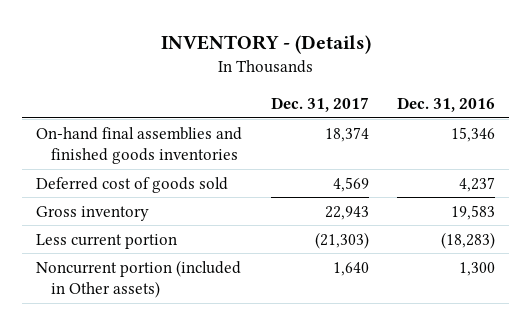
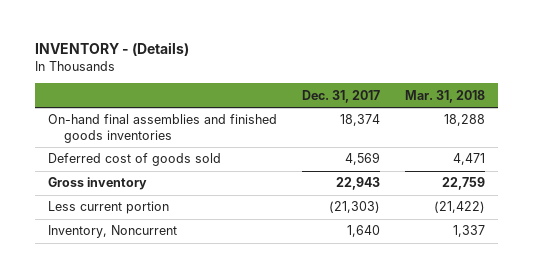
- | Dec. 31, 2017 | Dec. 31, 2016
+ | Dec. 31, 2017 | Mar. 31, 2018
- Noncurrent portion (included in Other assets) | 1,640 | 1,300
+ Inventory, Noncurrent | 1,640 | 1,337

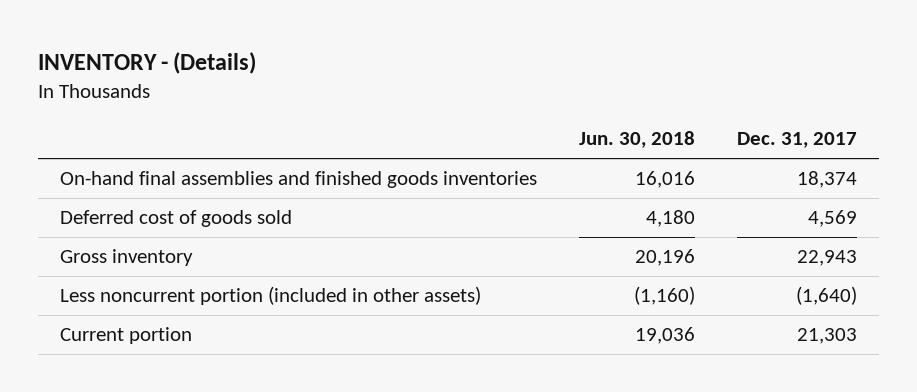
- | Dec. 31, 2017 | Mar. 31, 2018
+ | Jun. 30, 2018 | Dec. 31, 2017
- Less current portion | (21,303) | (21,422)
- Inventory, Noncurrent | 1,640 | 1,337
+ Less noncurrent portion (included in other assets) | (1,160) | (1,640)
+ Current portion | 19,036 | 21,303

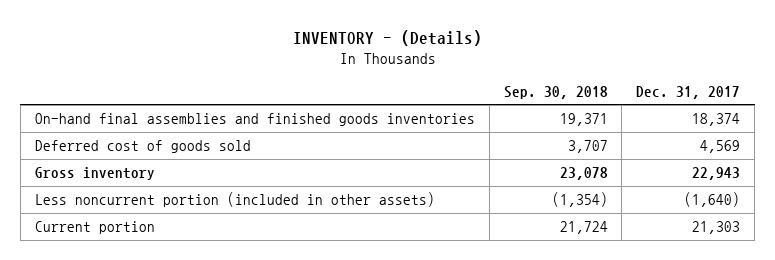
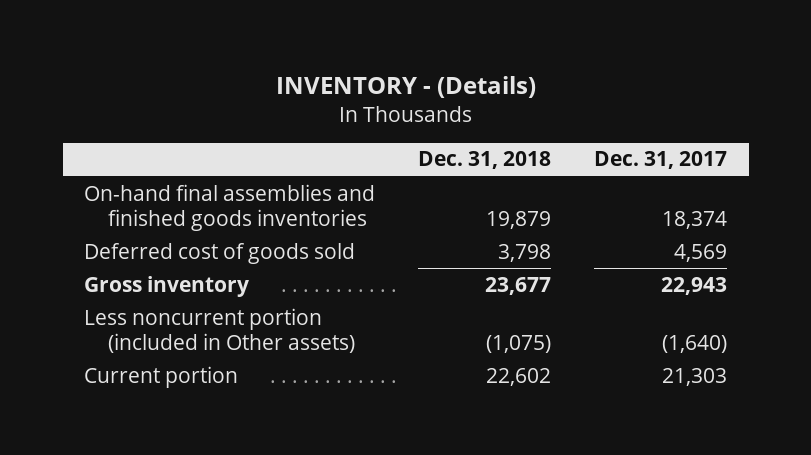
- | Sep. 30, 2018 | Dec. 31, 2017
+ | Dec. 31, 2018 | Dec. 31, 2017
- Less noncurrent portion (included in other assets) | (1,354) | (1,640)
+ Less noncurrent portion (included in Other assets) | (1,075) | (1,640)

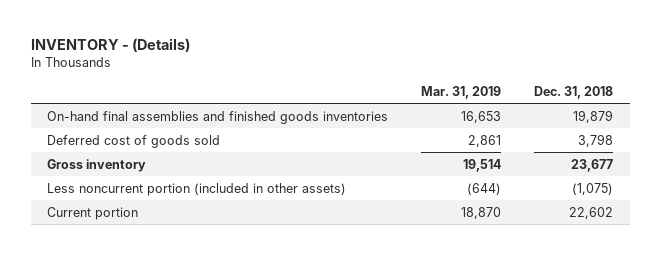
- | Dec. 31, 2018 | Dec. 31, 2017
+ | Mar. 31, 2019 | Dec. 31, 2018
- Less noncurrent portion (included in Other assets) | (1,075) | (1,640)
+ Less noncurrent portion (included in other assets) | (644) | (1,075)

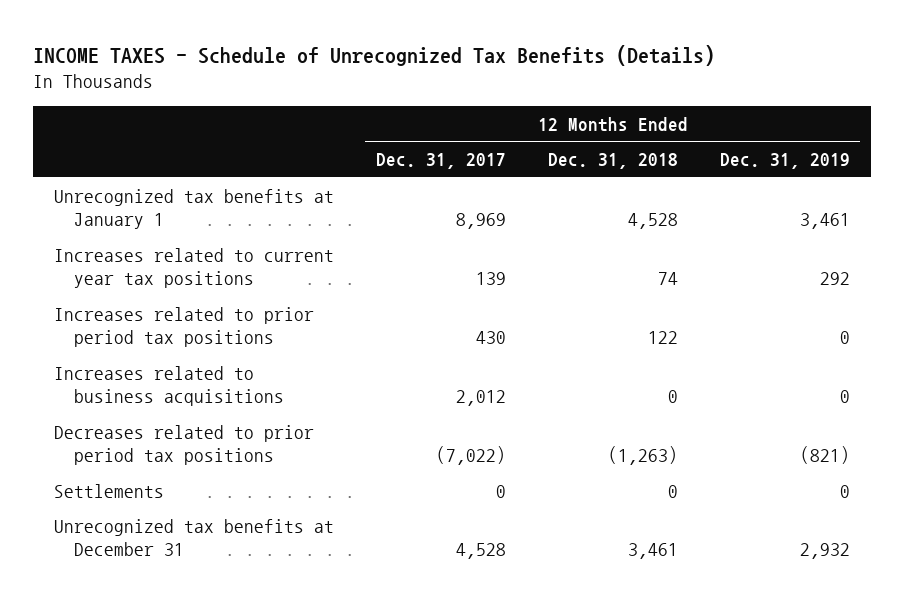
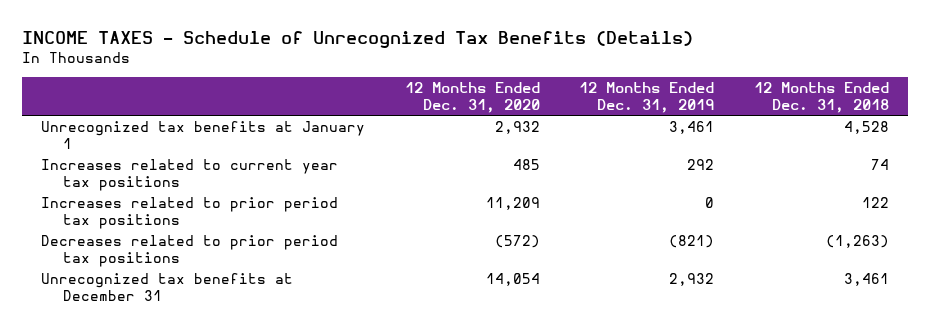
- | 12 Months Ended Dec. 31, 2017 | 12 Months Ended Dec. 31, 2018 | 12 Months Ended Dec. 31, 2019
+ | 12 Months Ended Dec. 31, 2020 | 12 Months Ended Dec. 31, 2019 | 12 Months Ended Dec. 31, 2018
- Increases related to business acquisitions | 2,012 | 0 | 0
- Settlements | 0 | 0 | 0

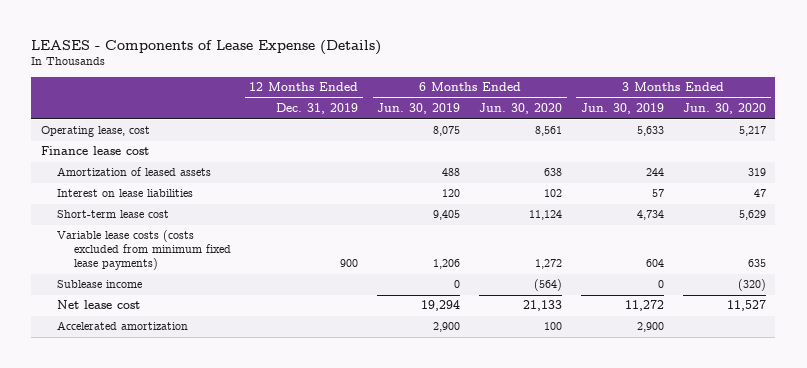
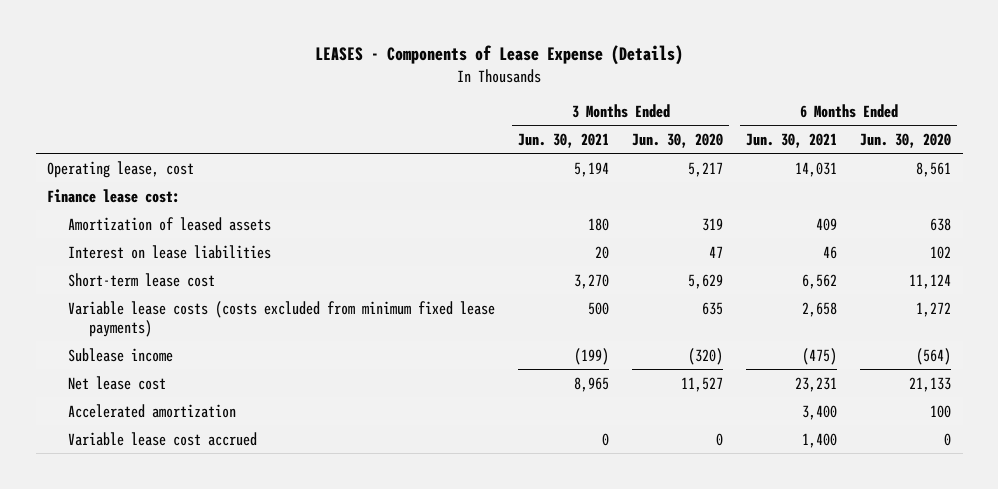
- | 12 Months Ended Dec. 31, 2019 | 6 Months Ended Jun. 30, 2019 | 6 Months Ended Jun. 30, 2020 | 3 Months Ended Jun. 30, 2019 | 3 Months Ended Jun. 30, 2020
+ | 3 Months Ended Jun. 30, 2021 | 3 Months Ended Jun. 30, 2020 | 6 Months Ended Jun. 30, 2021 | 6 Months Ended Jun. 30, 2020
- Finance lease cost
+ Finance lease cost:
+ Variable lease cost accrued | 0 | 0 | 1,400 | 0

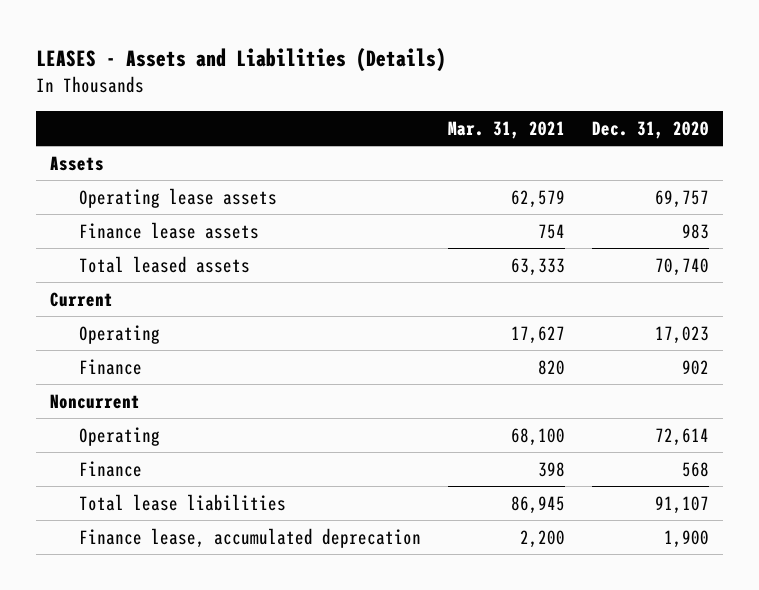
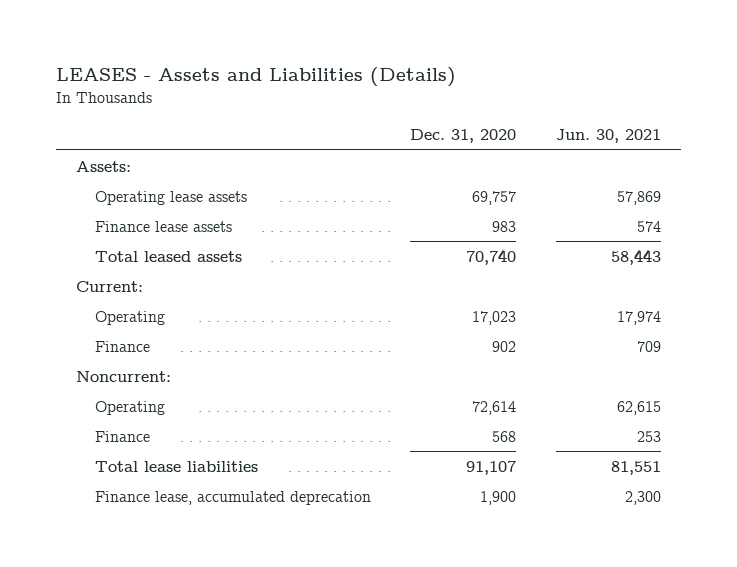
- | Mar. 31, 2021 | Dec. 31, 2020
+ | Dec. 31, 2020 | Jun. 30, 2021
- Assets
+ Assets:
- Current
+ Current:
- Noncurrent
+ Noncurrent:

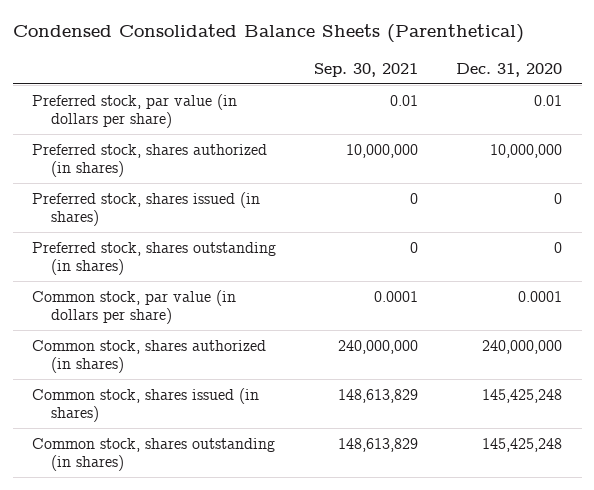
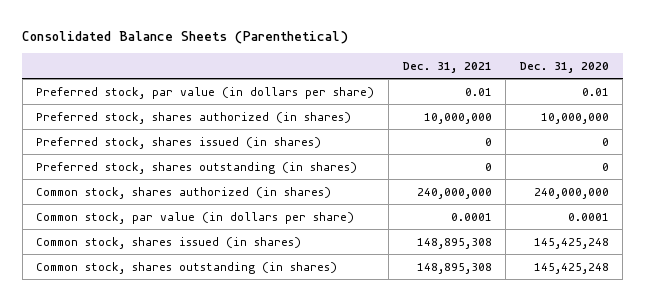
- Condensed Consolidated Balance Sheets (Parenthetical)
+ Consolidated Balance Sheets (Parenthetical)
- | Sep. 30, 2021 | Dec. 31, 2020
+ | Dec. 31, 2021 | Dec. 31, 2020
moved down: Common stock, par value (in dollars per share) | 0.0001 | 0.0001

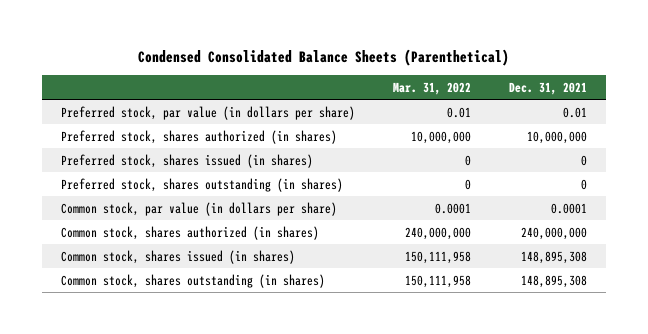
- Consolidated Balance Sheets (Parenthetical)
+ Condensed Consolidated Balance Sheets (Parenthetical)
- | Dec. 31, 2021 | Dec. 31, 2020
+ | Mar. 31, 2022 | Dec. 31, 2021
moved down: Common stock, shares authorized (in shares) | 240,000,000 | 240,000,000

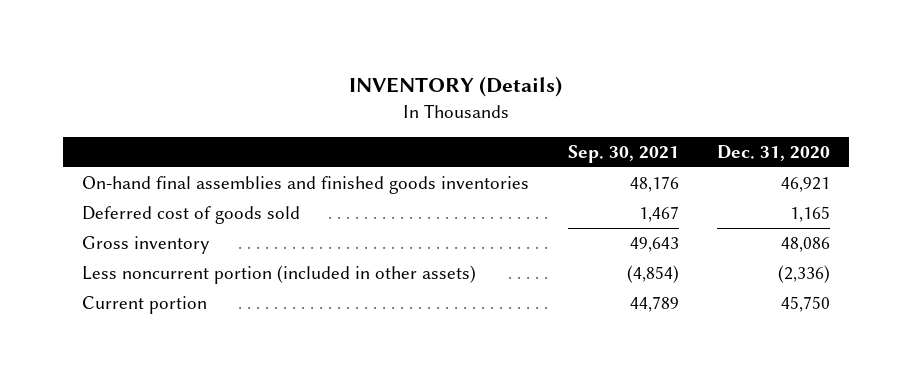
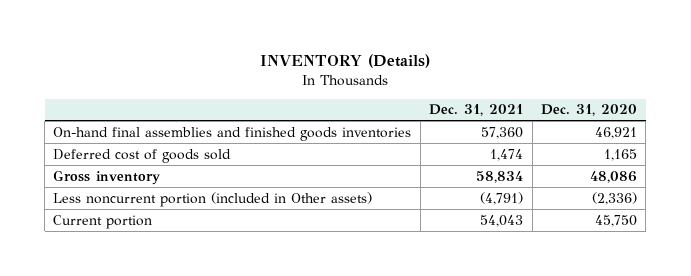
- | Sep. 30, 2021 | Dec. 31, 2020
+ | Dec. 31, 2021 | Dec. 31, 2020
- Less noncurrent portion (included in other assets) | (4,854) | (2,336)
+ Less noncurrent portion (included in Other assets) | (4,791) | (2,336)

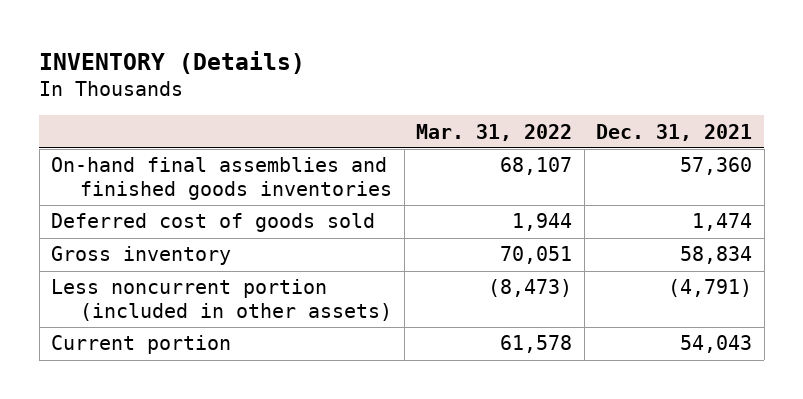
- | Dec. 31, 2021 | Dec. 31, 2020
+ | Mar. 31, 2022 | Dec. 31, 2021
- Less noncurrent portion (included in Other assets) | (4,791) | (2,336)
+ Less noncurrent portion (included in other assets) | (8,473) | (4,791)

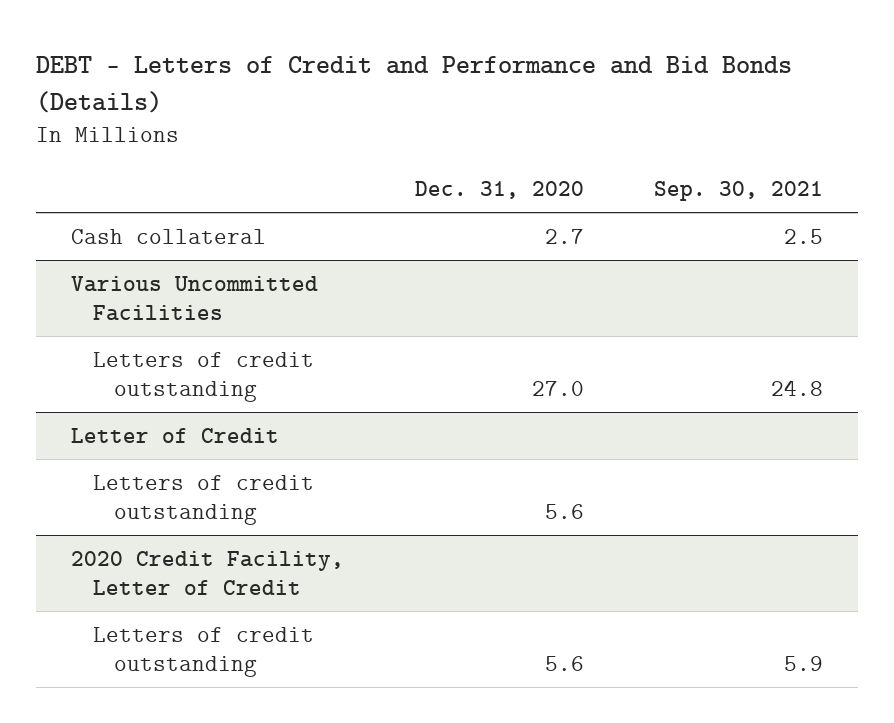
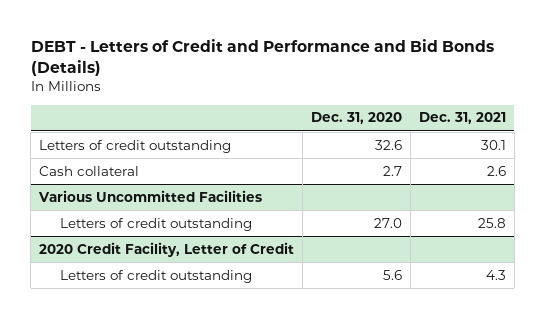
- | Dec. 31, 2020 | Sep. 30, 2021
+ | Dec. 31, 2020 | Dec. 31, 2021
+ Letters of credit outstanding | 32.6 | 30.1
- Letter of Credit
- Letters of credit outstanding | 5.6 |

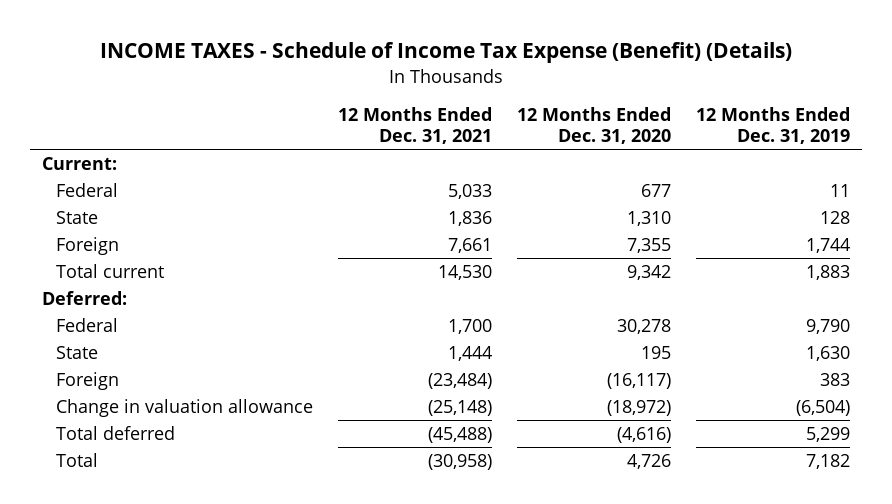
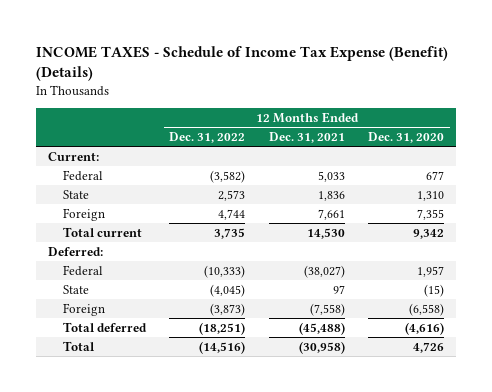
- | 12 Months Ended Dec. 31, 2021 | 12 Months Ended Dec. 31, 2020 | 12 Months Ended Dec. 31, 2019
+ | 12 Months Ended Dec. 31, 2022 | 12 Months Ended Dec. 31, 2021 | 12 Months Ended Dec. 31, 2020
- Federal | 1,700 | 30,278 | 9,790
- State | 1,444 | 195 | 1,630
- Foreign | (23,484) | (16,117) | 383
- Change in valuation allowance | (25,148) | (18,972) | (6,504)
+ Federal | (10,333) | (38,027) | 1,957
+ State | (4,045) | 97 | (15)
+ Foreign | (3,873) | (7,558) | (6,558)

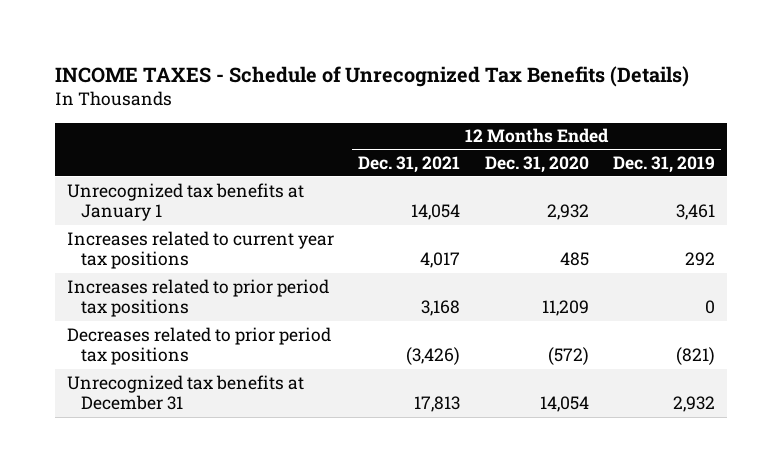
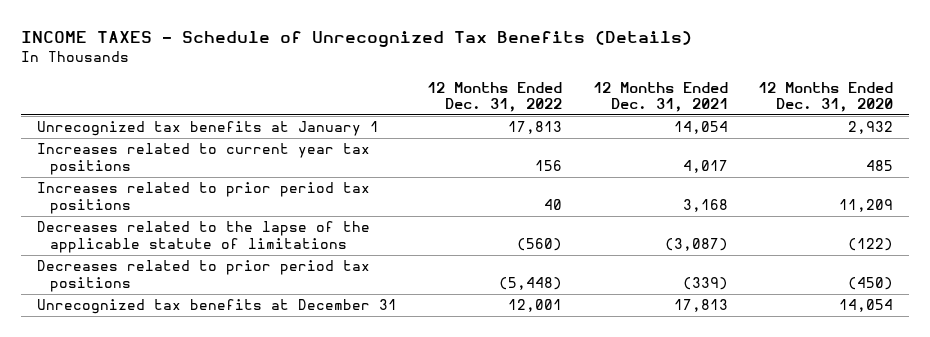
- | 12 Months Ended Dec. 31, 2021 | 12 Months Ended Dec. 31, 2020 | 12 Months Ended Dec. 31, 2019
+ | 12 Months Ended Dec. 31, 2022 | 12 Months Ended Dec. 31, 2021 | 12 Months Ended Dec. 31, 2020
- Decreases related to prior period tax positions | (3,426) | (572) | (821)
+ Decreases related to the lapse of the applicable statute of limitations | (560) | (3,087) | (122)
+ Decreases related to prior period tax positions | (5,448) | (339) | (450)

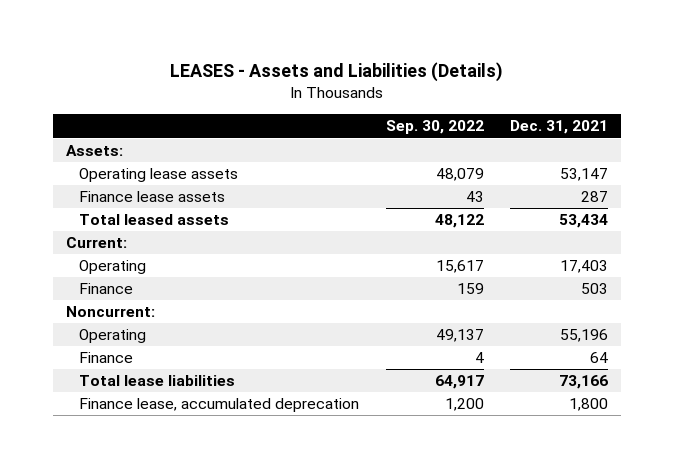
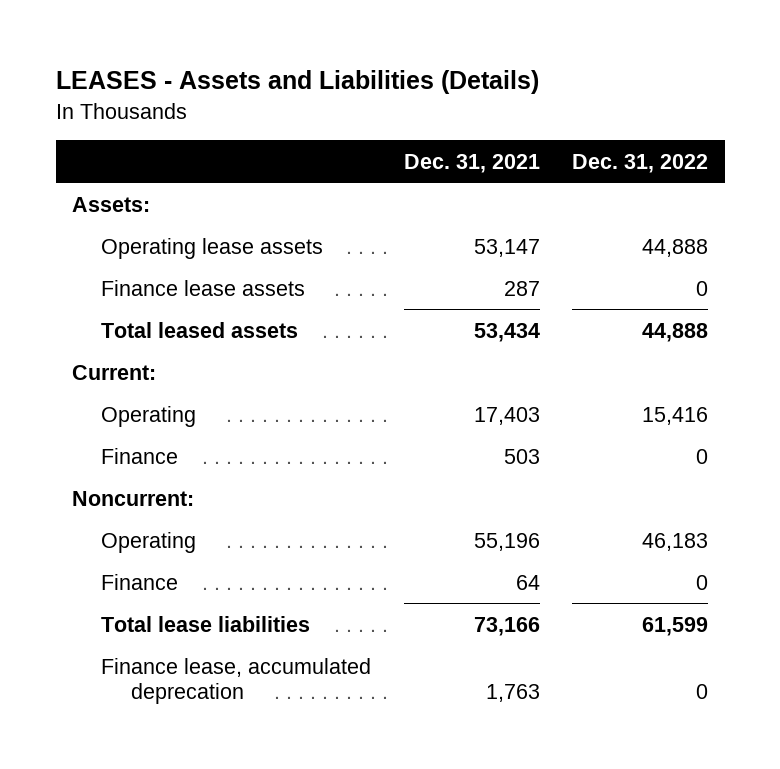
- | Sep. 30, 2022 | Dec. 31, 2021
+ | Dec. 31, 2021 | Dec. 31, 2022
- Finance lease, accumulated deprecation | 1,200 | 1,800
+ Finance lease, accumulated deprecation | 1,763 | 0

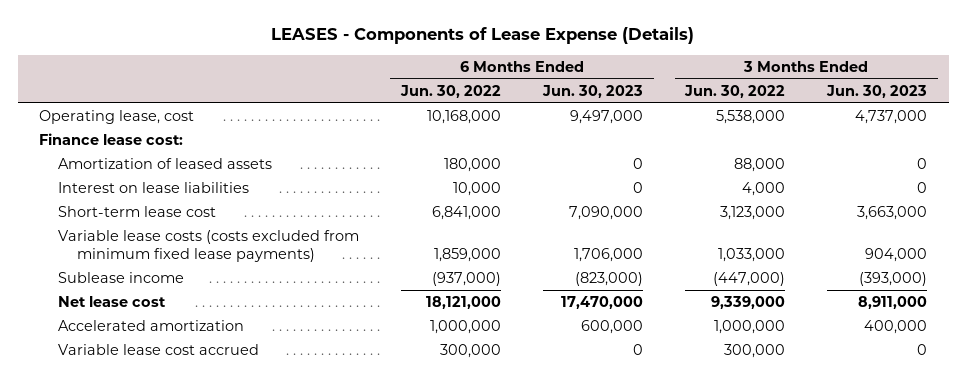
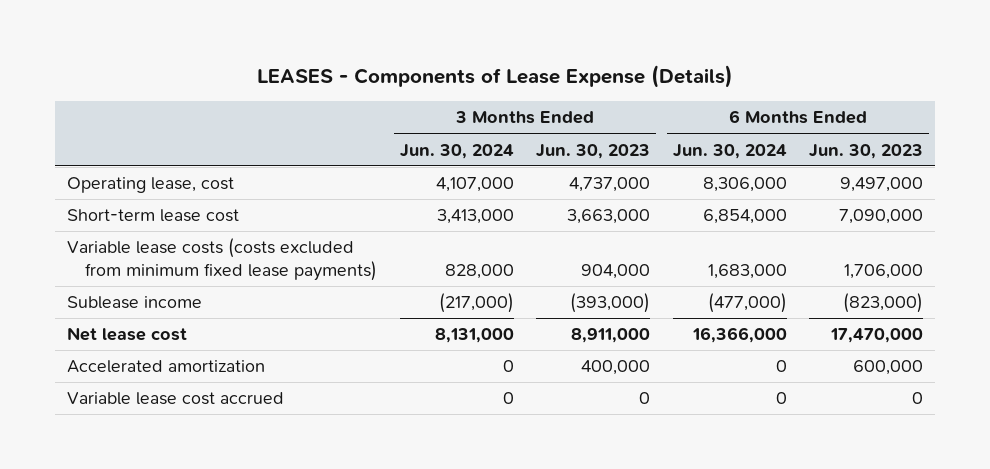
- | 6 Months Ended Jun. 30, 2022 | 6 Months Ended Jun. 30, 2023 | 3 Months Ended Jun. 30, 2022 | 3 Months Ended Jun. 30, 2023
+ | 3 Months Ended Jun. 30, 2024 | 3 Months Ended Jun. 30, 2023 | 6 Months Ended Jun. 30, 2024 | 6 Months Ended Jun. 30, 2023
- Finance lease cost:
- Amortization of leased assets | 180,000 | 0 | 88,000 | 0
- Interest on lease liabilities | 10,000 | 0 | 4,000 | 0

